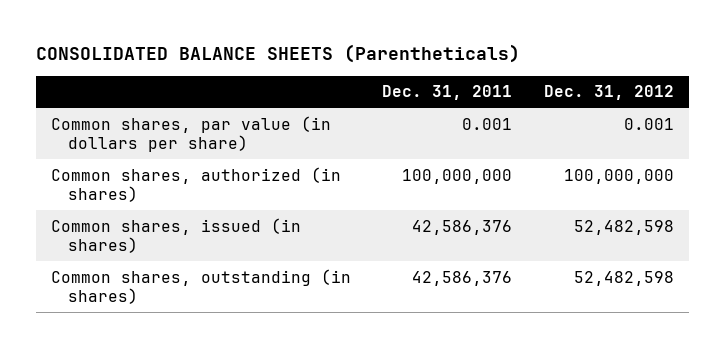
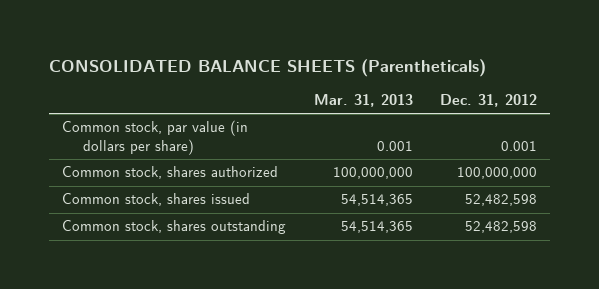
- | Dec. 31, 2011 | Dec. 31, 2012
+ | Mar. 31, 2013 | Dec. 31, 2012
- Common shares, par value (in dollars per share) | 0.001 | 0.001
- Common shares, authorized (in shares) | 100,000,000 | 100,000,000
- Common shares, issued (in shares) | 42,586,376 | 52,482,598
- Common shares, outstanding (in shares) | 42,586,376 | 52,482,598
+ Common stock, par value (in dollars per share) | 0.001 | 0.001
+ Common stock, shares authorized | 100,000,000 | 100,000,000
+ Common stock, shares issued | 54,514,365 | 52,482,598
+ Common stock, shares outstanding | 54,514,365 | 52,482,598

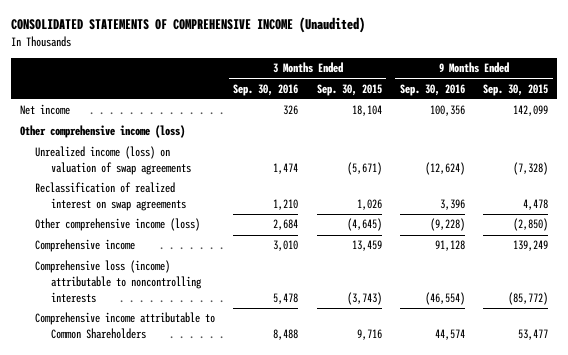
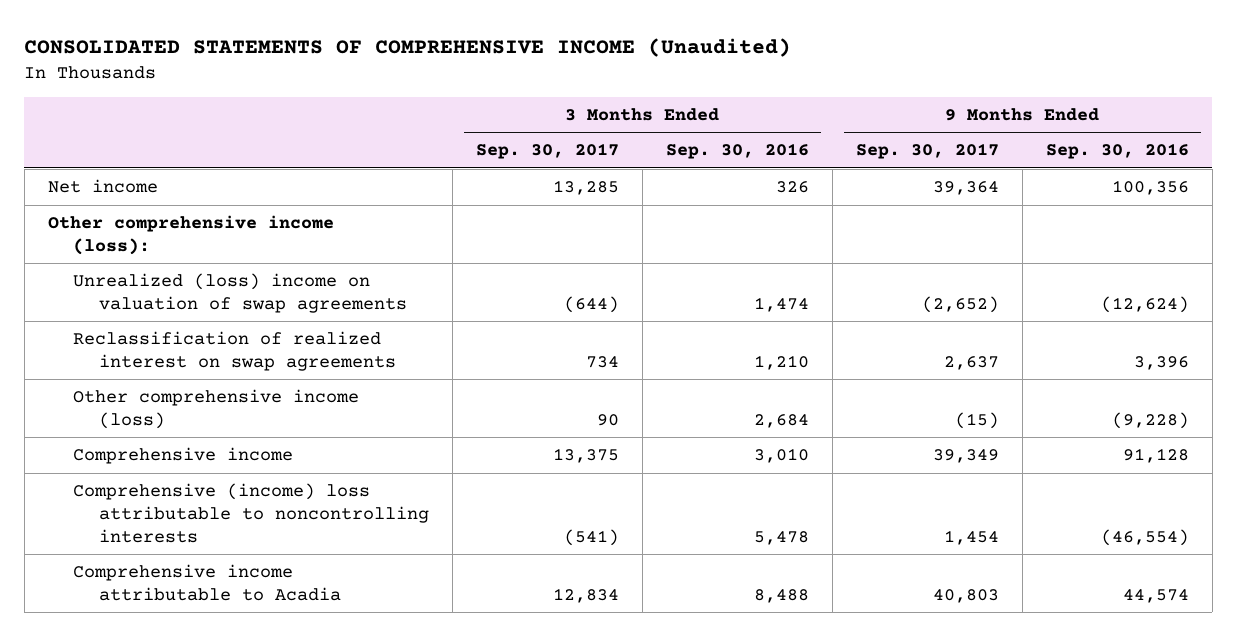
- | 3 Months Ended Sep. 30, 2016 | 3 Months Ended Sep. 30, 2015 | 9 Months Ended Sep. 30, 2016 | 9 Months Ended Sep. 30, 2015
+ | 3 Months Ended Sep. 30, 2017 | 3 Months Ended Sep. 30, 2016 | 9 Months Ended Sep. 30, 2017 | 9 Months Ended Sep. 30, 2016
- Other comprehensive income (loss)
- Unrealized income (loss) on valuation of swap agreements | 1,474 | (5,671) | (12,624) | (7,328)
+ Other comprehensive income (loss):
+ Unrealized (loss) income on valuation of swap agreements | (644) | 1,474 | (2,652) | (12,624)
- Comprehensive loss (income) attributable to noncontrolling interests | 5,478 | (3,743) | (46,554) | (85,772)
- Comprehensive income attributable to Common Shareholders | 8,488 | 9,716 | 44,574 | 53,477
+ Comprehensive (income) loss attributable to noncontrolling interests | (541) | 5,478 | 1,454 | (46,554)
+ Comprehensive income attributable to Acadia | 12,834 | 8,488 | 40,803 | 44,574

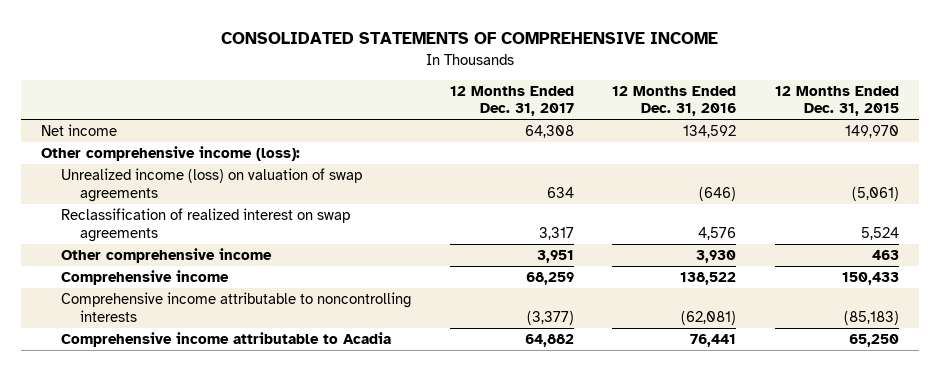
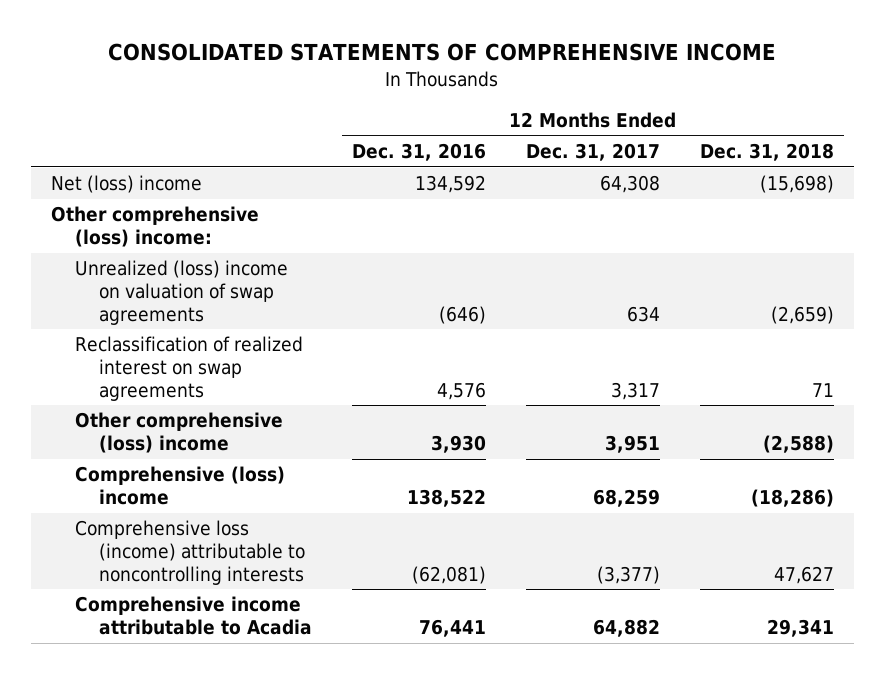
- | 12 Months Ended Dec. 31, 2017 | 12 Months Ended Dec. 31, 2016 | 12 Months Ended Dec. 31, 2015
+ | 12 Months Ended Dec. 31, 2016 | 12 Months Ended Dec. 31, 2017 | 12 Months Ended Dec. 31, 2018
- Net income | 64,308 | 134,592 | 149,970
- Other comprehensive income (loss):
- Unrealized income (loss) on valuation of swap agreements | 634 | (646) | (5,061)
+ Net (loss) income | 134,592 | 64,308 | (15,698)
+ Other comprehensive (loss) income:
+ Unrealized (loss) income on valuation of swap agreements | (646) | 634 | (2,659)
- Other comprehensive income | 3,951 | 3,930 | 463
- Comprehensive income | 68,259 | 138,522 | 150,433
- Comprehensive income attributable to noncontrolling interests | (3,377) | (62,081) | (85,183)
+ Other comprehensive (loss) income | 3,930 | 3,951 | (2,588)
+ Comprehensive (loss) income | 138,522 | 68,259 | (18,286)
+ Comprehensive loss (income) attributable to noncontrolling interests | (62,081) | (3,377) | 47,627

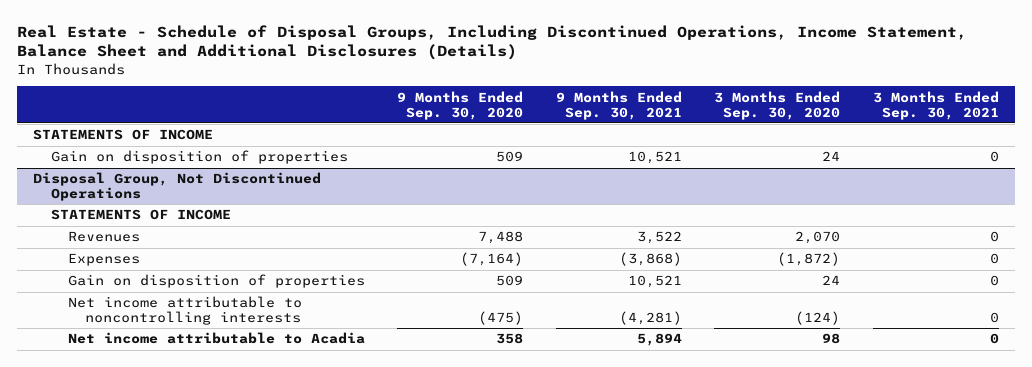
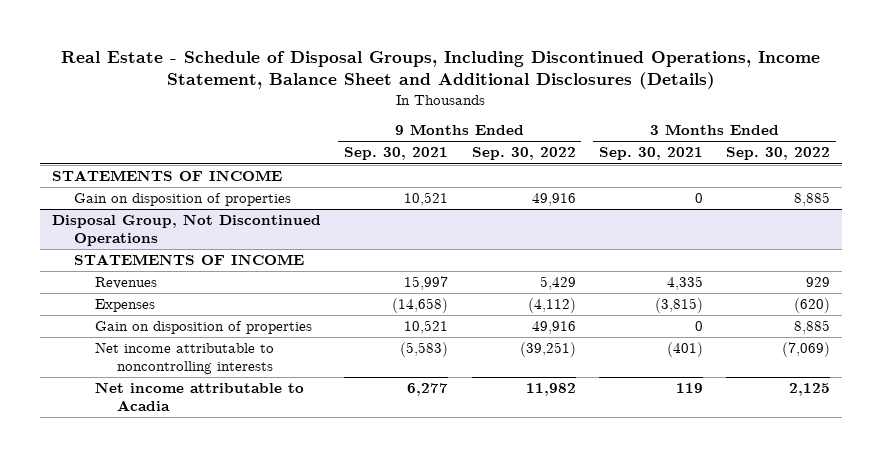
- | 9 Months Ended Sep. 30, 2020 | 9 Months Ended Sep. 30, 2021 | 3 Months Ended Sep. 30, 2020 | 3 Months Ended Sep. 30, 2021
+ | 9 Months Ended Sep. 30, 2021 | 9 Months Ended Sep. 30, 2022 | 3 Months Ended Sep. 30, 2021 | 3 Months Ended Sep. 30, 2022
@ Disposal Group, Not Discontinued Operations
- Revenues | 7,488 | 3,522 | 2,070 | 0
- Expenses | (7,164) | (3,868) | (1,872) | 0
+ Revenues | 15,997 | 5,429 | 4,335 | 929
+ Expenses | (14,658) | (4,112) | (3,815) | (620)
- Net income attributable to noncontrolling interests | (475) | (4,281) | (124) | 0
- Net income attributable to Acadia | 358 | 5,894 | 98 | 0
+ Net income attributable to noncontrolling interests | (5,583) | (39,251) | (401) | (7,069)
+ Net income attributable to Acadia | 6,277 | 11,982 | 119 | 2,125

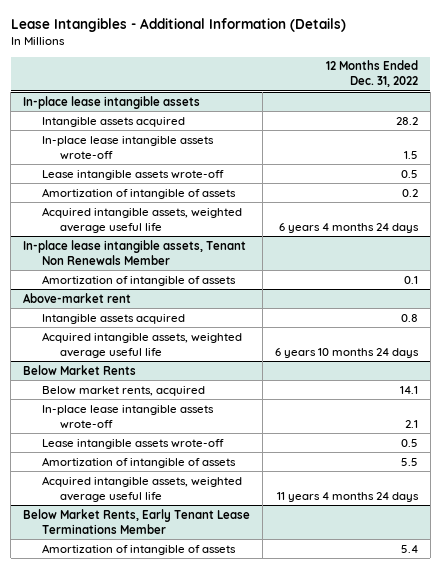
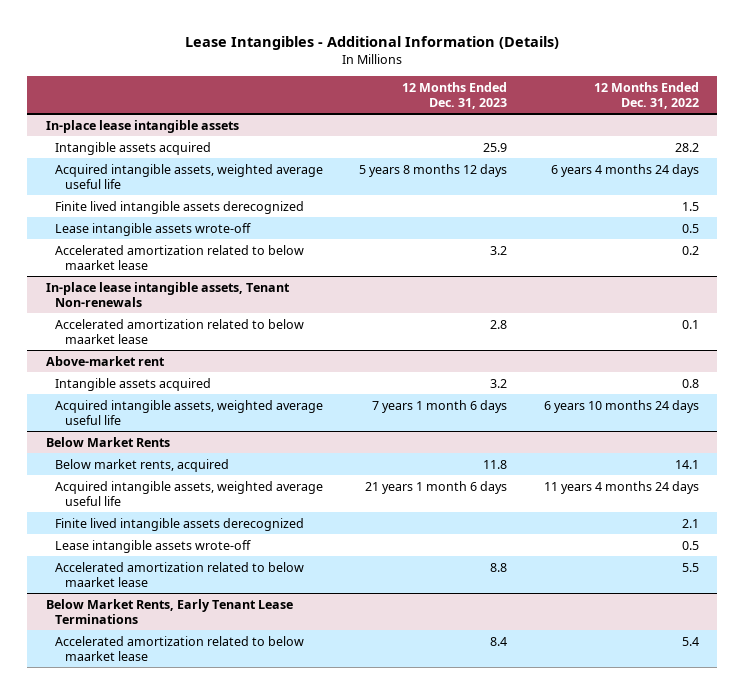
- | 12 Months Ended Dec. 31, 2022
+ | 12 Months Ended Dec. 31, 2023 | 12 Months Ended Dec. 31, 2022
@ In-place lease intangible assets
- In-place lease intangible assets wrote-off | 1.5
- Amortization of intangible of assets | 0.2
- In-place lease intangible assets, Tenant Non Renewals Member
- Amortization of intangible of assets | 0.1
@ In-place lease intangible assets
+ Finite lived intangible assets derecognized | | 1.5
moved down: Lease intangible assets wrote-off | | 0.5
+ Accelerated amortization related to below maarket lease | 3.2 | 0.2
+ In-place lease intangible assets, Tenant Non-renewals
+ Accelerated amortization related to below maarket lease | 2.8 | 0.1
@ Below Market Rents
- In-place lease intangible assets wrote-off | 2.1
- Amortization of intangible of assets | 5.5
- Below Market Rents, Early Tenant Lease Terminations Member
- Amortization of intangible of assets | 5.4
@ Below Market Rents
+ Finite lived intangible assets derecognized | | 2.1
moved down: Lease intangible assets wrote-off | | 0.5
+ Accelerated amortization related to below maarket lease | 8.8 | 5.5
+ Below Market Rents, Early Tenant Lease Terminations
+ Accelerated amortization related to below maarket lease | 8.4 | 5.4

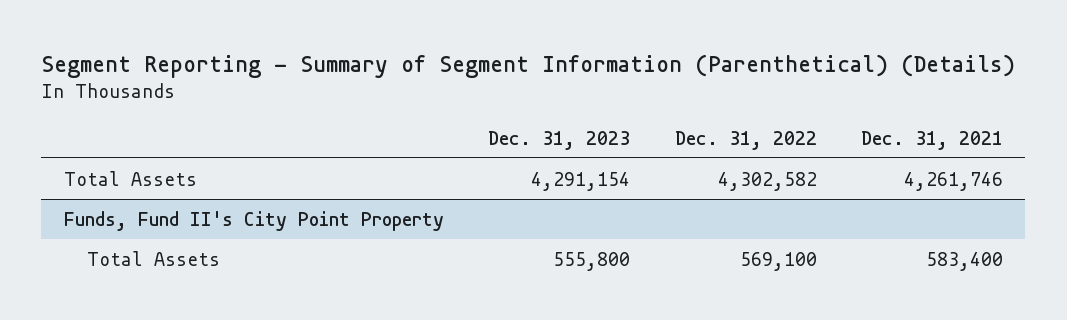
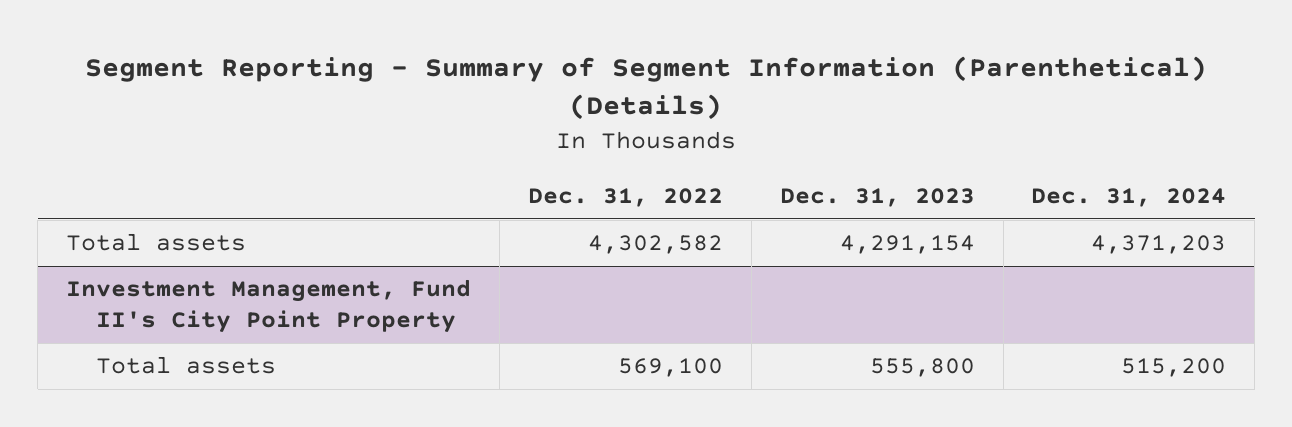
- | Dec. 31, 2023 | Dec. 31, 2022 | Dec. 31, 2021
+ | Dec. 31, 2022 | Dec. 31, 2023 | Dec. 31, 2024
- Total Assets | 4,291,154 | 4,302,582 | 4,261,746
- Funds, Fund II's City Point Property
- Total Assets | 555,800 | 569,100 | 583,400
+ Total assets | 4,302,582 | 4,291,154 | 4,371,203
+ Investment Management, Fund II's City Point Property
+ Total assets | 569,100 | 555,800 | 515,200

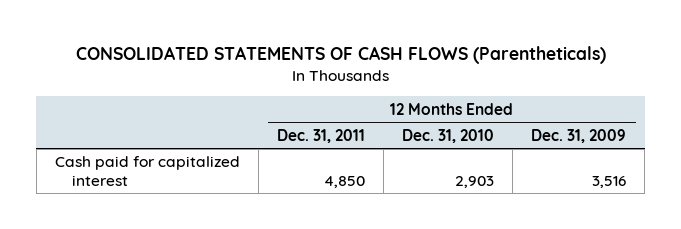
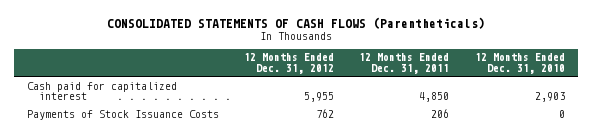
- | 12 Months Ended Dec. 31, 2011 | 12 Months Ended Dec. 31, 2010 | 12 Months Ended Dec. 31, 2009
+ | 12 Months Ended Dec. 31, 2012 | 12 Months Ended Dec. 31, 2011 | 12 Months Ended Dec. 31, 2010
+ Payments of Stock Issuance Costs | 762 | 206 | 0

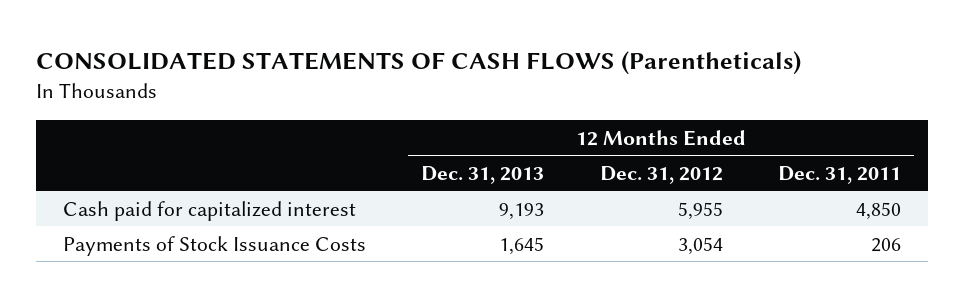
- | 12 Months Ended Dec. 31, 2012 | 12 Months Ended Dec. 31, 2011 | 12 Months Ended Dec. 31, 2010
+ | 12 Months Ended Dec. 31, 2013 | 12 Months Ended Dec. 31, 2012 | 12 Months Ended Dec. 31, 2011
- Payments of Stock Issuance Costs | 762 | 206 | 0
+ Payments of Stock Issuance Costs | 1,645 | 3,054 | 206

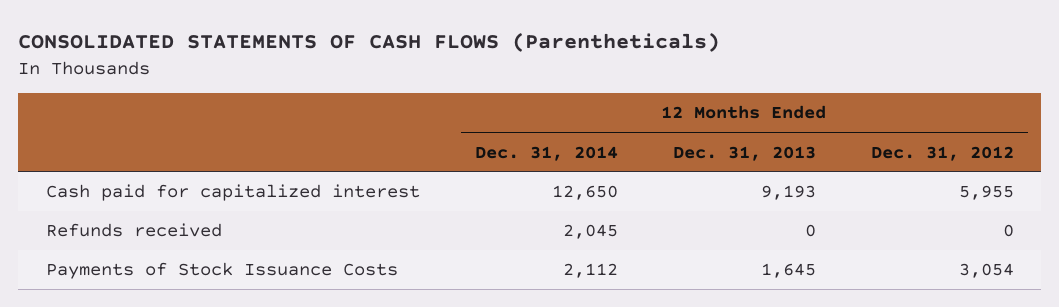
- | 12 Months Ended Dec. 31, 2013 | 12 Months Ended Dec. 31, 2012 | 12 Months Ended Dec. 31, 2011
+ | 12 Months Ended Dec. 31, 2014 | 12 Months Ended Dec. 31, 2013 | 12 Months Ended Dec. 31, 2012
+ Refunds received | 2,045 | 0 | 0

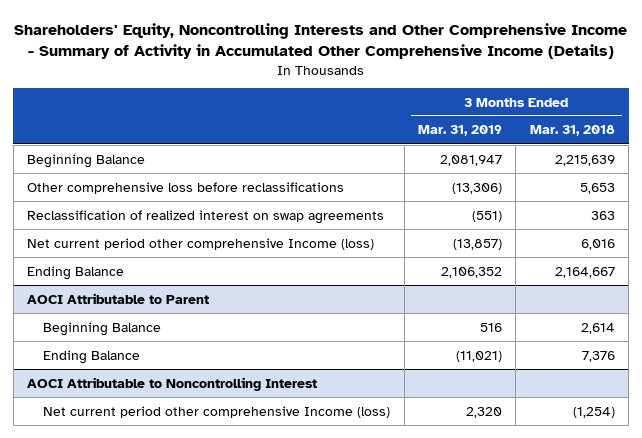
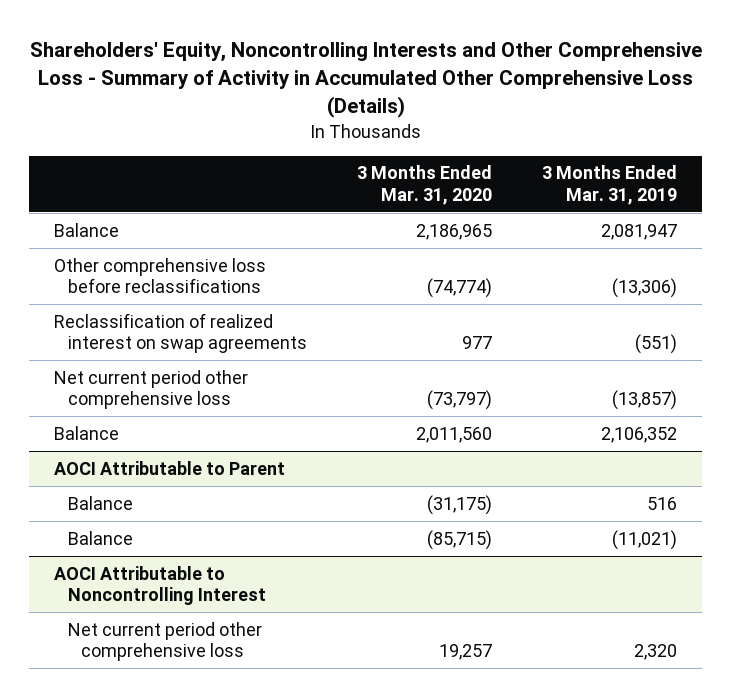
- Shareholders' Equity, Noncontrolling Interests and Other Comprehensive Income - Summary of Activity in Accumulated Other Comprehensive Income (Details)
+ Shareholders' Equity, Noncontrolling Interests and Other Comprehensive Loss - Summary of Activity in Accumulated Other Comprehensive Loss (Details)
- | 3 Months Ended Mar. 31, 2019 | 3 Months Ended Mar. 31, 2018
+ | 3 Months Ended Mar. 31, 2020 | 3 Months Ended Mar. 31, 2019
- Beginning Balance | 2,081,947 | 2,215,639
+ Balance | 2,186,965 | 2,081,947
- Net current period other comprehensive Income (loss) | (13,857) | 6,016
- Ending Balance | 2,106,352 | 2,164,667
+ Net current period other comprehensive loss | (73,797) | (13,857)
+ Balance | 2,011,560 | 2,106,352
@ AOCI Attributable to Parent
- Beginning Balance | 516 | 2,614
- Ending Balance | (11,021) | 7,376
+ Balance | (31,175) | 516
+ Balance | (85,715) | (11,021)
@ AOCI Attributable to Noncontrolling Interest
- Net current period other comprehensive Income (loss) | 2,320 | (1,254)
+ Net current period other comprehensive loss | 19,257 | 2,320

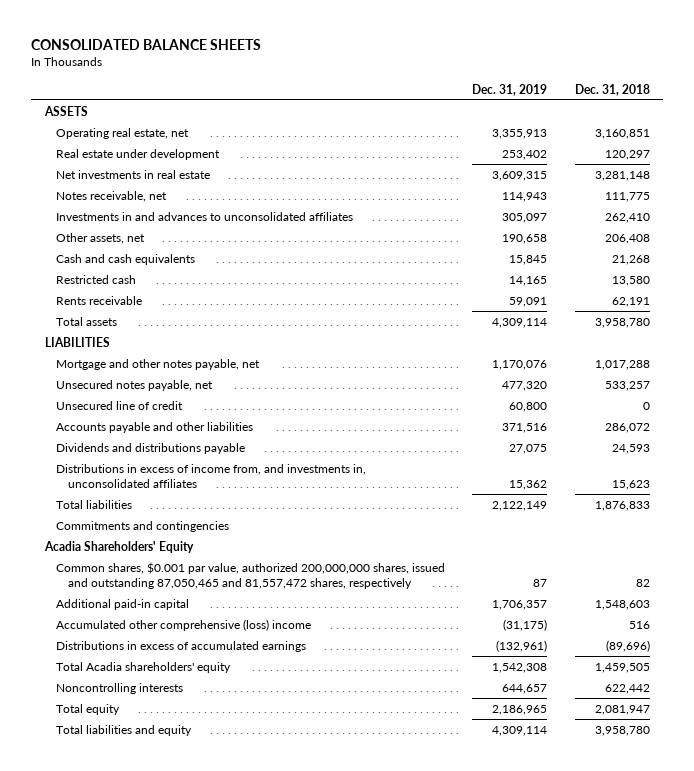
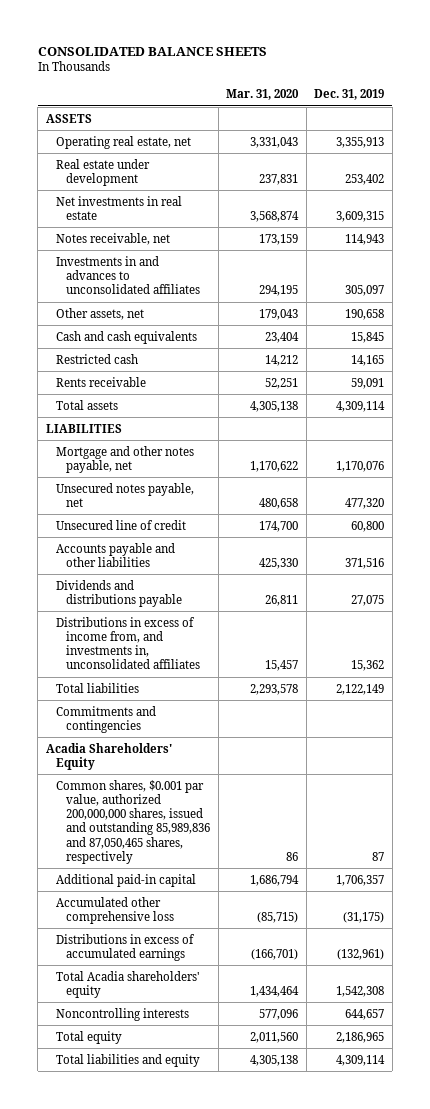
- | Dec. 31, 2019 | Dec. 31, 2018
+ | Mar. 31, 2020 | Dec. 31, 2019
- Common shares, $0.001 par value, authorized 200,000,000 shares, issued and outstanding 87,050,465 and 81,557,472 shares, respectively | 87 | 82
+ Common shares, $0.001 par value, authorized 200,000,000 shares, issued and outstanding 85,989,836 and 87,050,465 shares, respectively | 86 | 87
- Accumulated other comprehensive (loss) income | (31,175) | 516
+ Accumulated other comprehensive loss | (85,715) | (31,175)

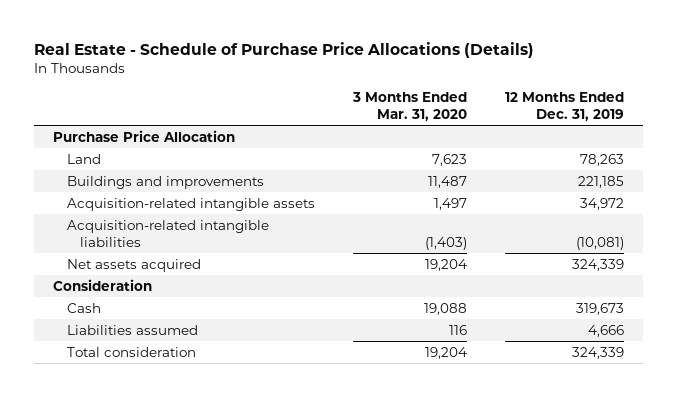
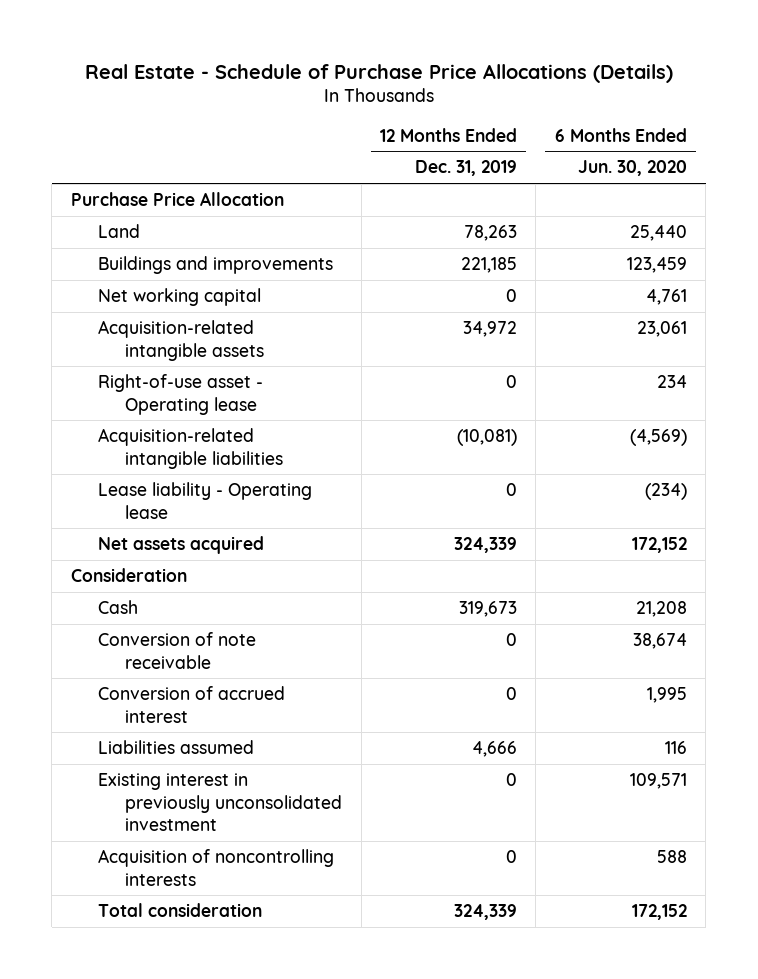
- | 3 Months Ended Mar. 31, 2020 | 12 Months Ended Dec. 31, 2019
+ | 12 Months Ended Dec. 31, 2019 | 6 Months Ended Jun. 30, 2020
+ Net working capital | 0 | 4,761
+ Right-of-use asset - Operating lease | 0 | 234
+ Lease liability - Operating lease | 0 | (234)
+ Conversion of note receivable | 0 | 38,674
+ Conversion of accrued interest | 0 | 1,995
+ Existing interest in previously unconsolidated investment | 0 | 109,571
+ Acquisition of noncontrolling interests | 0 | 588

